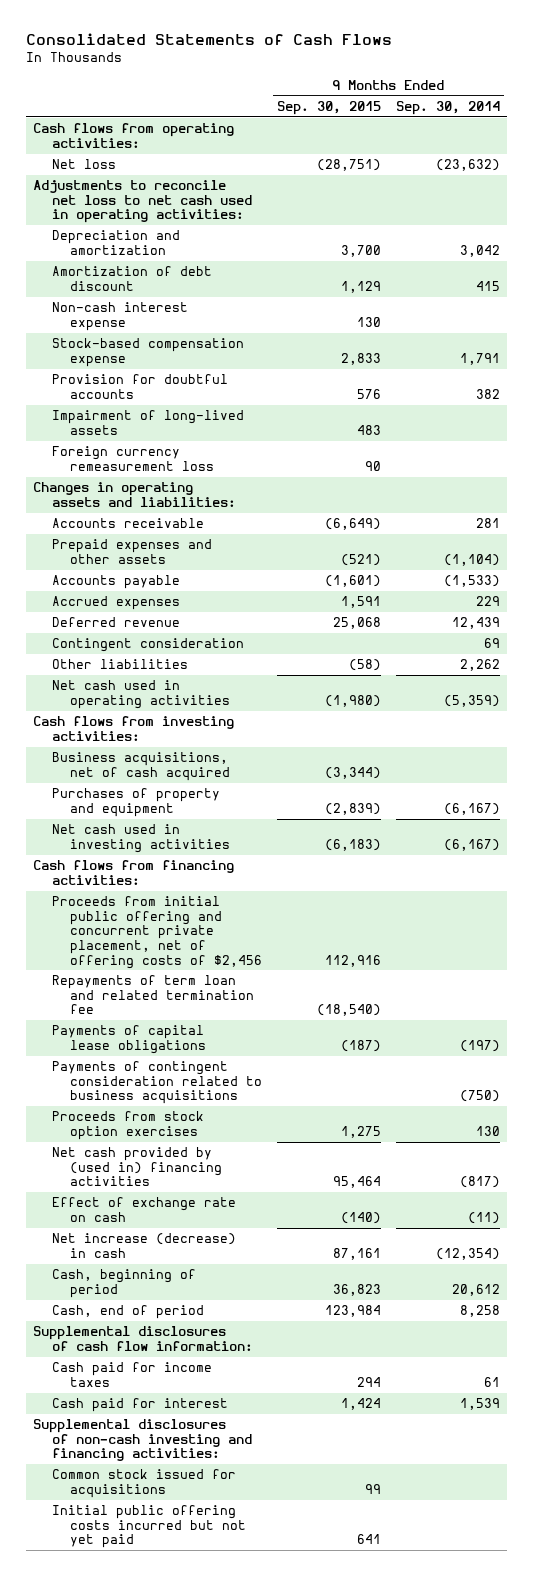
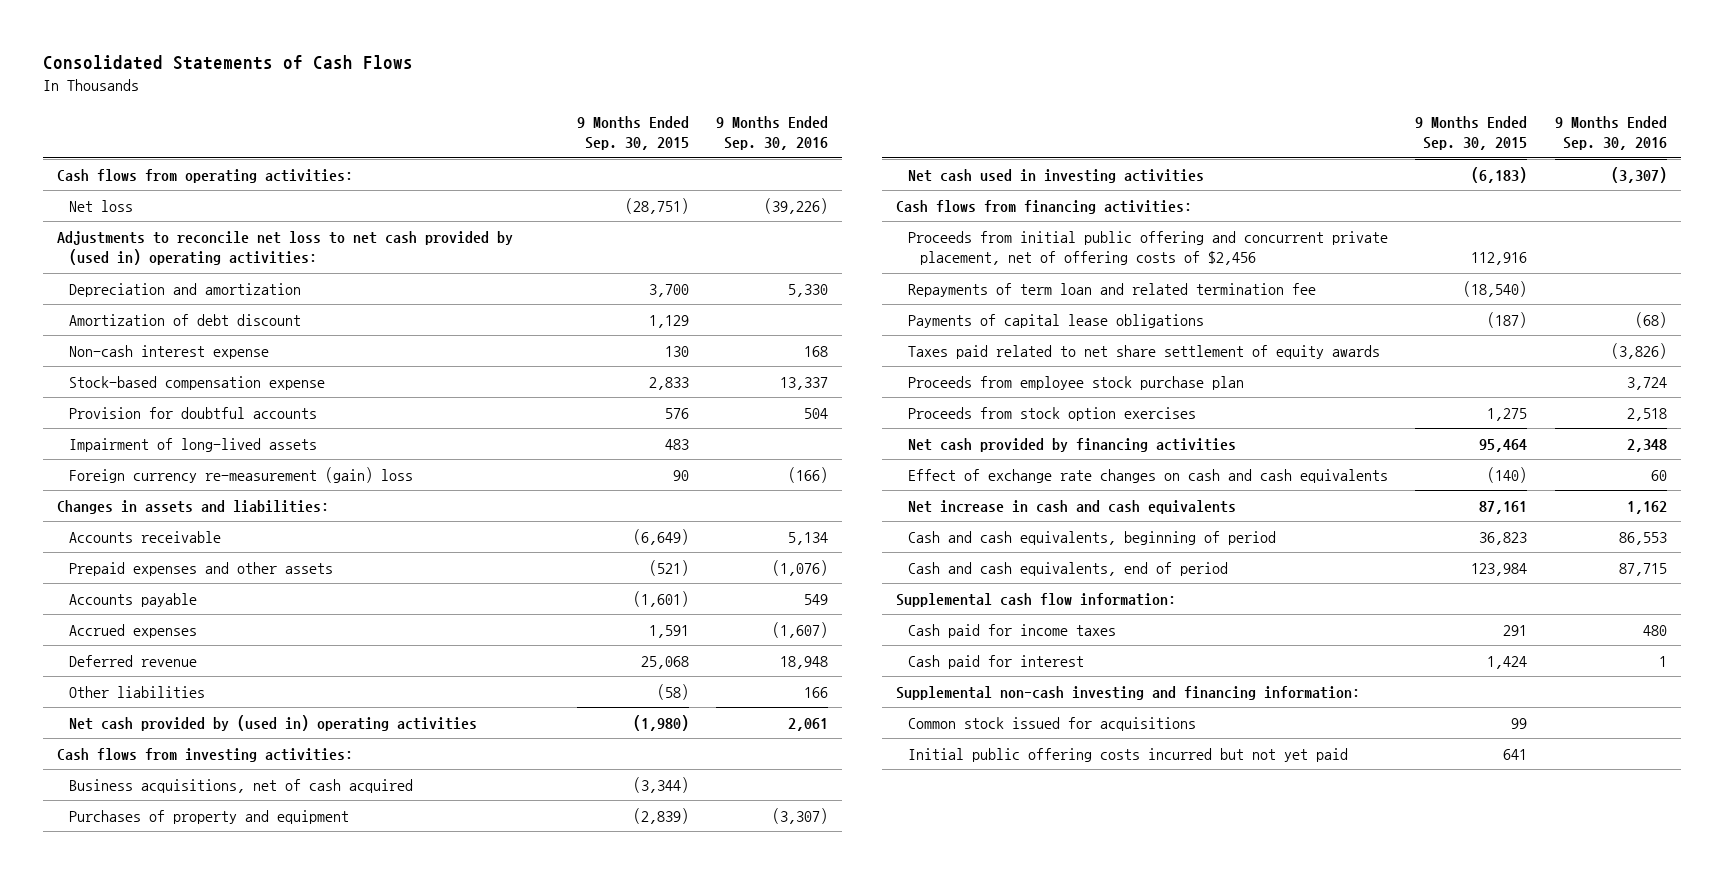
- | 9 Months Ended Sep. 30, 2015 | 9 Months Ended Sep. 30, 2014
+ | 9 Months Ended Sep. 30, 2015 | 9 Months Ended Sep. 30, 2016
- Adjustments to reconcile net loss to net cash used in operating activities:
+ Adjustments to reconcile net loss to net cash provided by (used in) operating activities:
- Foreign currency remeasurement loss | 90 |
- Changes in operating assets and liabilities:
+ Foreign currency re-measurement (gain) loss | 90 | (166)
+ Changes in assets and liabilities:
- Contingent consideration | | 69
- Net cash used in operating activities | (1,980) | (5,359)
+ Net cash provided by (used in) operating activities | (1,980) | 2,061
- Payments of contingent consideration related to business acquisitions | | (750)
+ Taxes paid related to net share settlement of equity awards | | (3,826)
+ Proceeds from employee stock purchase plan | | 3,724
- Net cash provided by (used in) financing activities | 95,464 | (817)
- Effect of exchange rate on cash | (140) | (11)
- Net increase (decrease) in cash | 87,161 | (12,354)
- Cash, beginning of period | 36,823 | 20,612
- Cash, end of period | 123,984 | 8,258
- Supplemental disclosures of cash flow information:
- Cash paid for income taxes | 294 | 61
+ Net cash provided by financing activities | 95,464 | 2,348
+ Effect of exchange rate changes on cash and cash equivalents | (140) | 60
+ Net increase in cash and cash equivalents | 87,161 | 1,162
+ Cash and cash equivalents, beginning of period | 36,823 | 86,553
+ Cash and cash equivalents, end of period | 123,984 | 87,715
+ Supplemental cash flow information:
+ Cash paid for income taxes | 291 | 480
- Supplemental disclosures of non-cash investing and financing activities:
+ Supplemental non-cash investing and financing information:

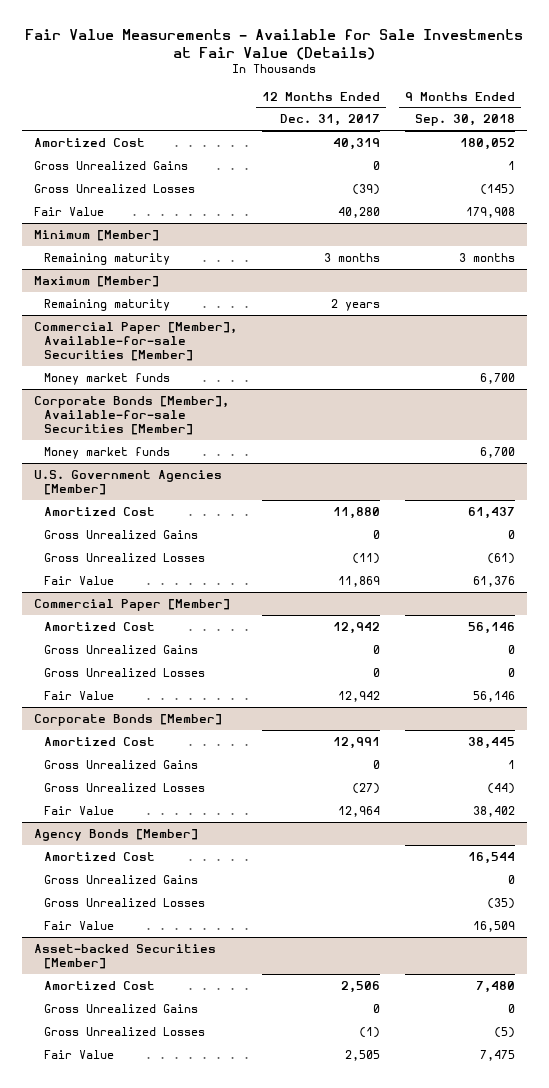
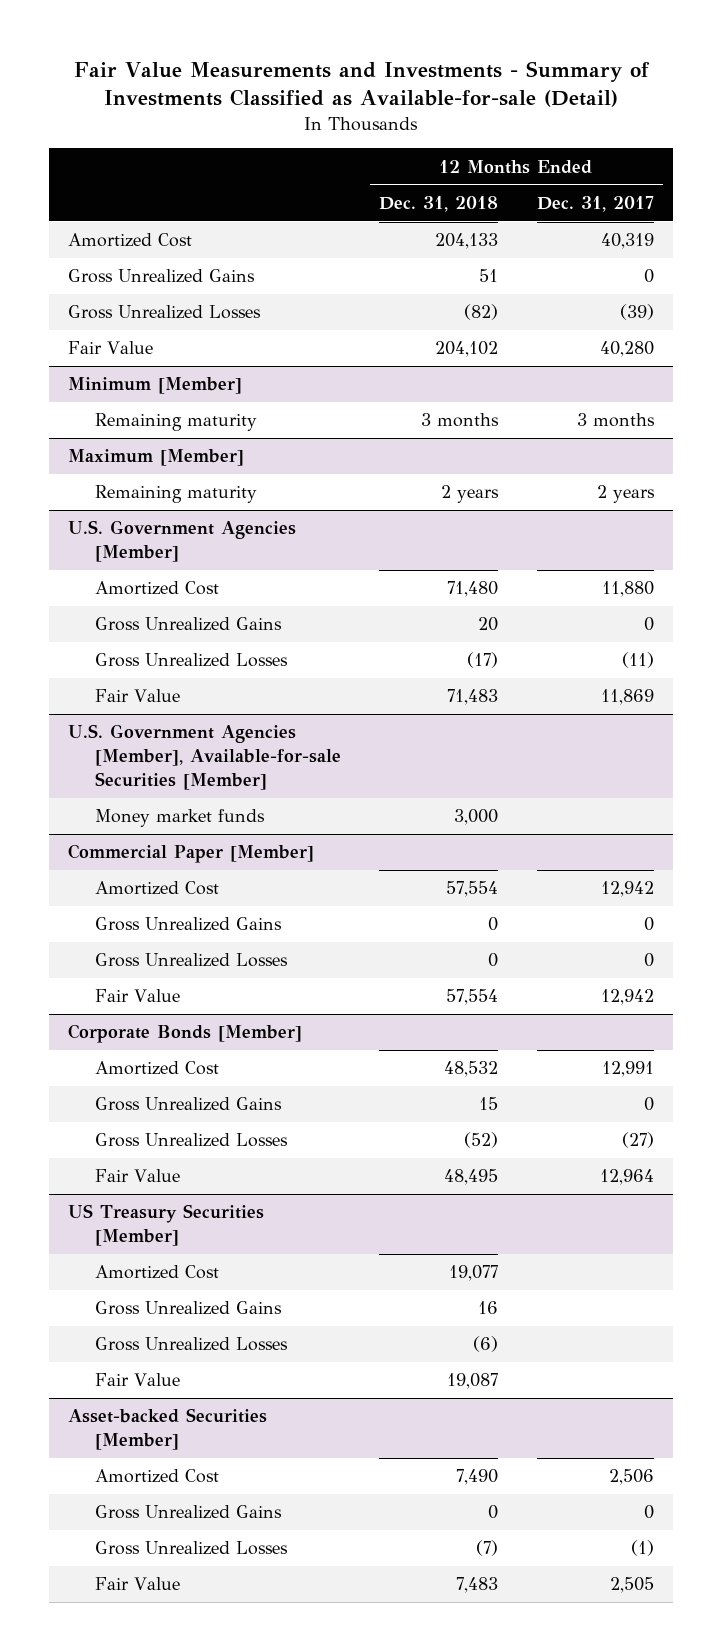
- Fair Value Measurements - Available for Sale Investments at Fair Value (Details)
+ Fair Value Measurements and Investments - Summary of Investments Classified as Available-for-sale (Detail)
- | 12 Months Ended Dec. 31, 2017 | 9 Months Ended Sep. 30, 2018
+ | 12 Months Ended Dec. 31, 2018 | 12 Months Ended Dec. 31, 2017
- Commercial Paper [Member], Available-for-sale Securities [Member]
- Money market funds | | 6,700
- Corporate Bonds [Member], Available-for-sale Securities [Member]
- Money market funds | | 6,700
+ U.S. Government Agencies [Member], Available-for-sale Securities [Member]
+ Money market funds | 3,000 |
- Agency Bonds [Member]
+ US Treasury Securities [Member]

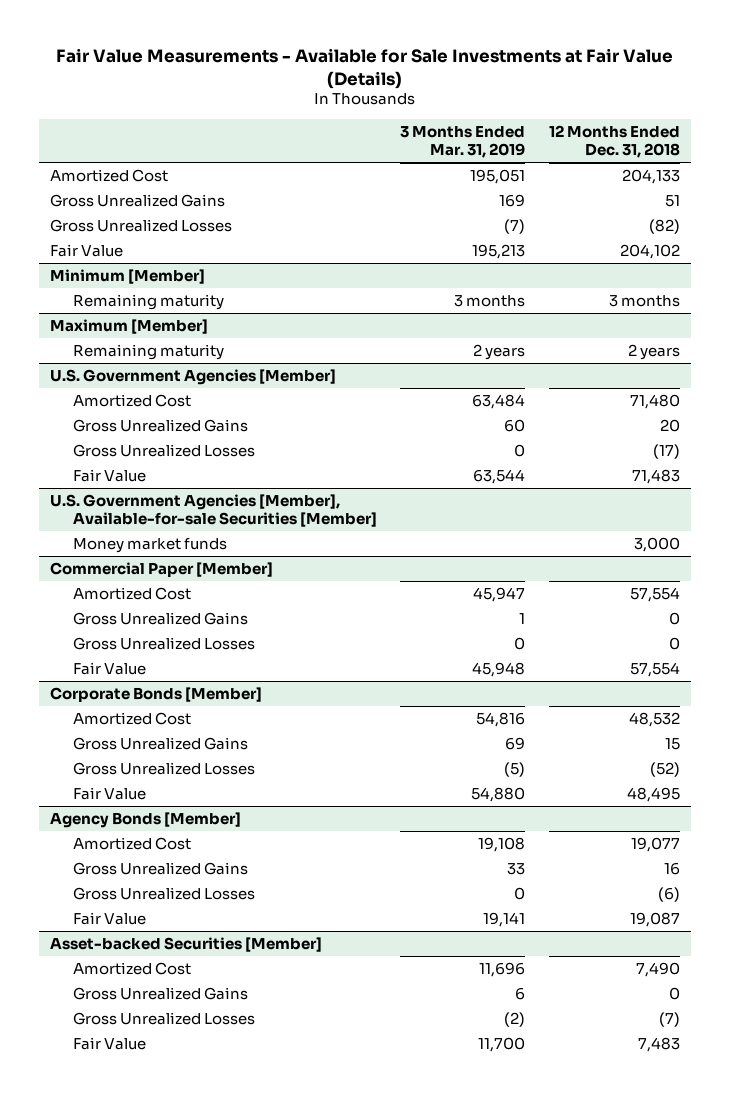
- Fair Value Measurements and Investments - Summary of Investments Classified as Available-for-sale (Detail)
+ Fair Value Measurements - Available for Sale Investments at Fair Value (Details)
- | 12 Months Ended Dec. 31, 2018 | 12 Months Ended Dec. 31, 2017
+ | 3 Months Ended Mar. 31, 2019 | 12 Months Ended Dec. 31, 2018
- US Treasury Securities [Member]
+ Agency Bonds [Member]

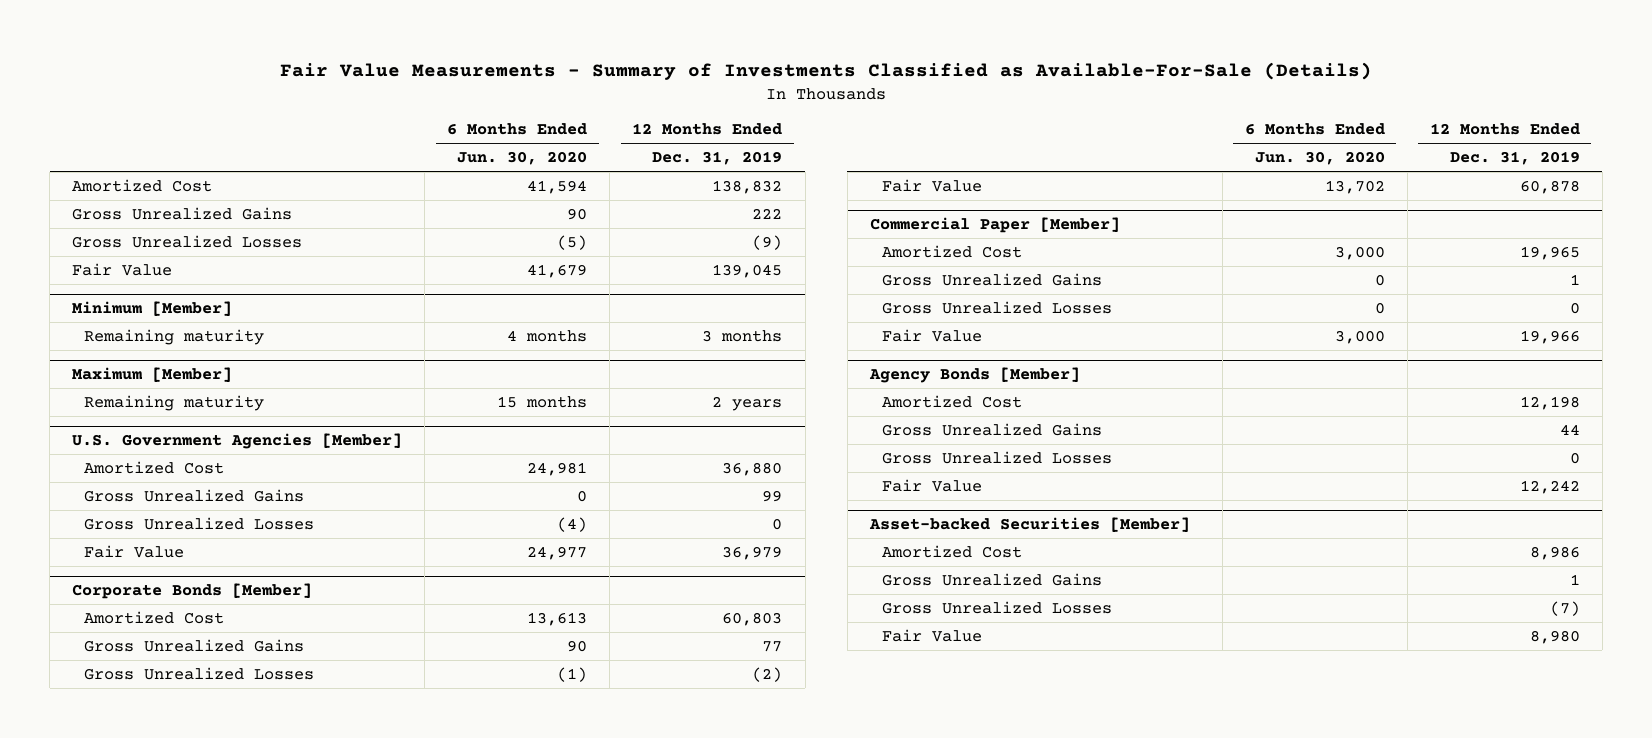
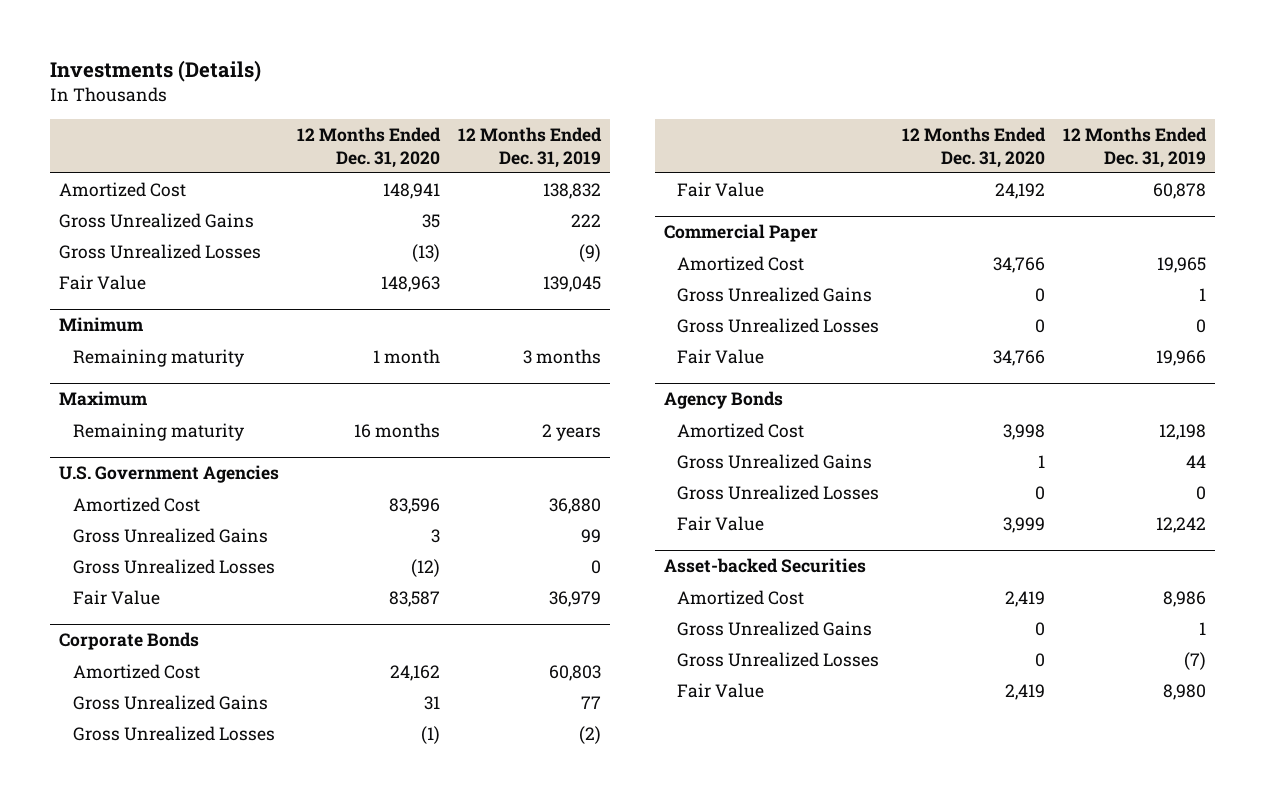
- Fair Value Measurements - Summary of Investments Classified as Available-For-Sale (Details)
+ Investments (Details)
- | 6 Months Ended Jun. 30, 2020 | 12 Months Ended Dec. 31, 2019
+ | 12 Months Ended Dec. 31, 2020 | 12 Months Ended Dec. 31, 2019
- Minimum [Member]
+ Minimum
- Maximum [Member]
+ Maximum
- U.S. Government Agencies [Member]
+ U.S. Government Agencies
- Corporate Bonds [Member]
+ Corporate Bonds
- Commercial Paper [Member]
+ Commercial Paper
- Agency Bonds [Member]
+ Agency Bonds
- Asset-backed Securities [Member]
+ Asset-backed Securities

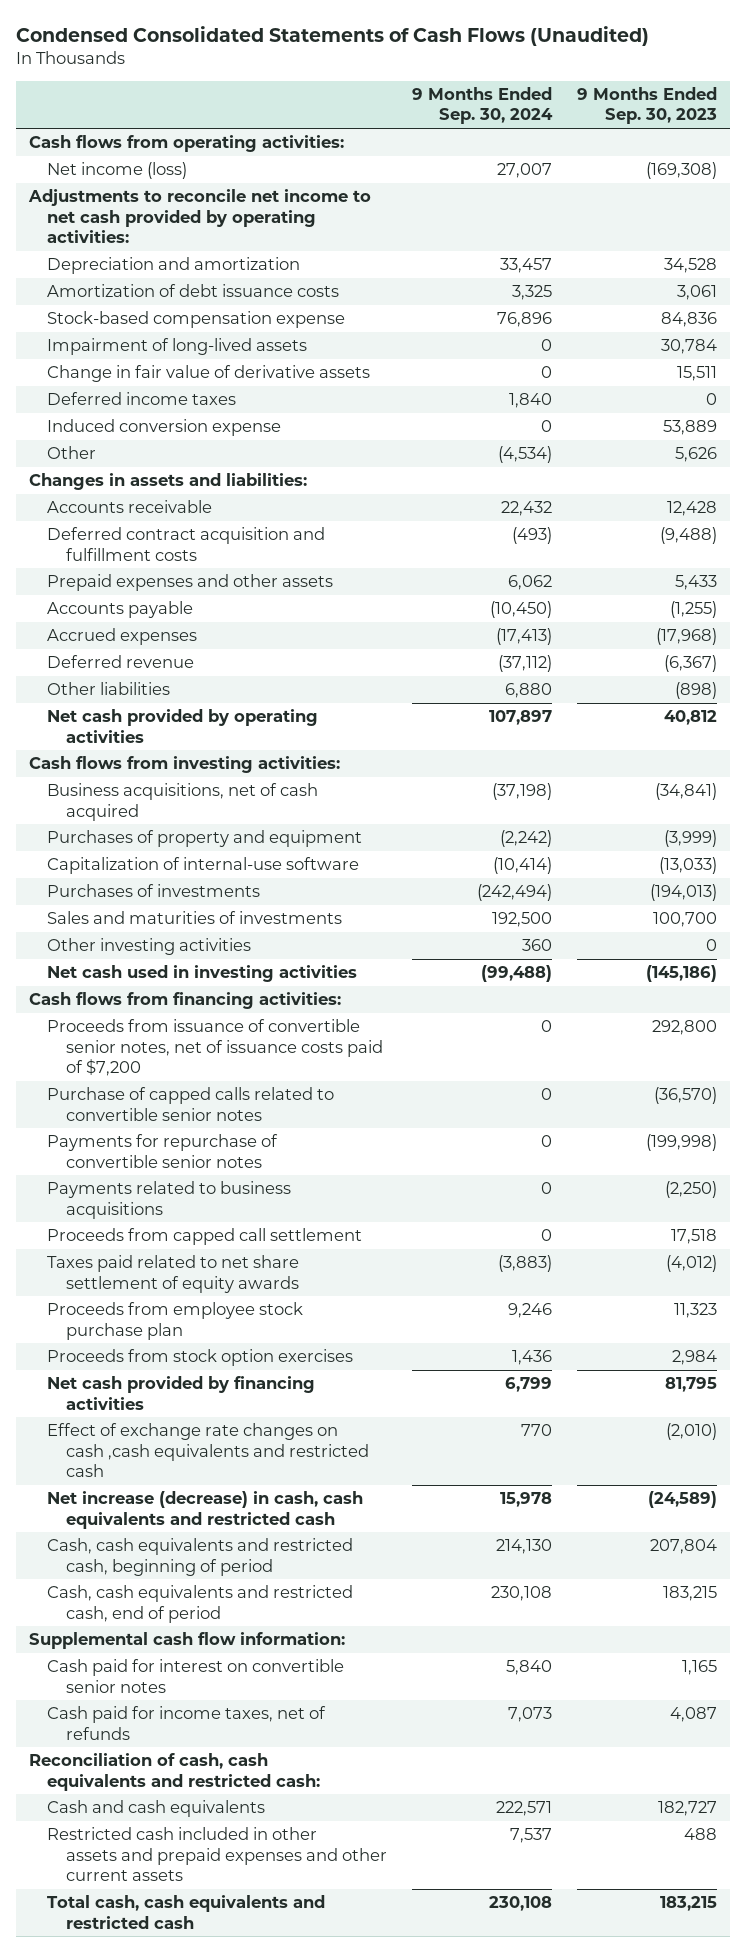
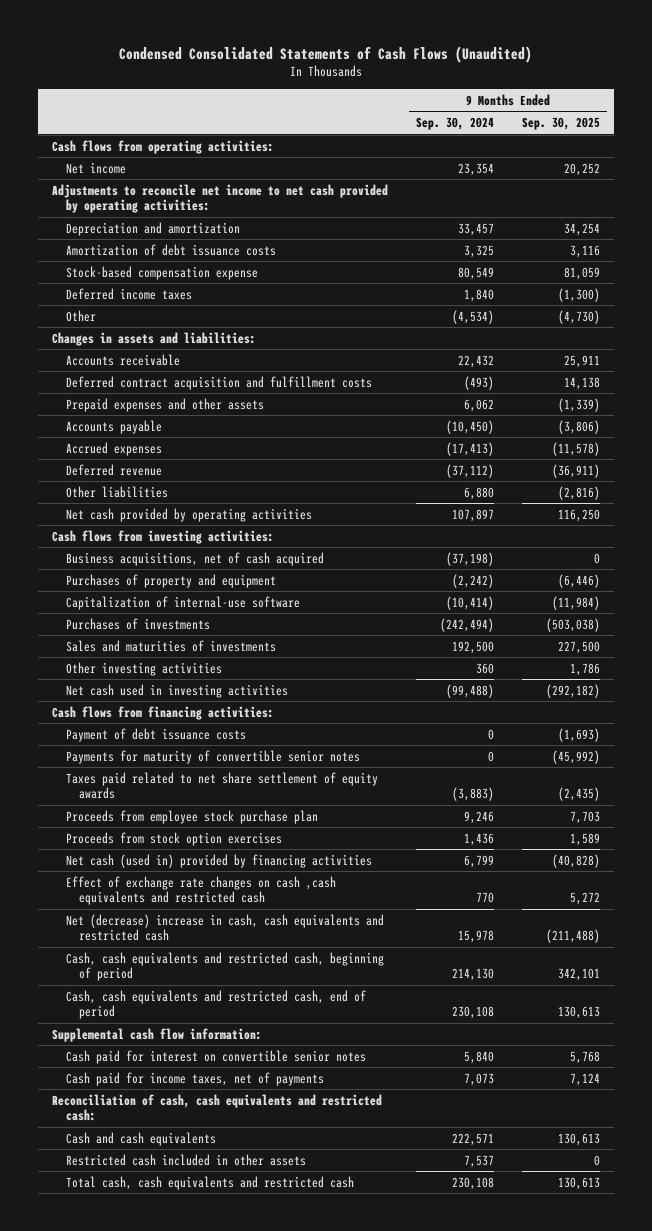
- | 9 Months Ended Sep. 30, 2024 | 9 Months Ended Sep. 30, 2023
+ | 9 Months Ended Sep. 30, 2024 | 9 Months Ended Sep. 30, 2025
- Net income (loss) | 27,007 | (169,308)
+ Net income | 23,354 | 20,252
- Stock-based compensation expense | 76,896 | 84,836
- Impairment of long-lived assets | 0 | 30,784
- Change in fair value of derivative assets | 0 | 15,511
+ Stock-based compensation expense | 80,549 | 81,059
- Induced conversion expense | 0 | 53,889
- Proceeds from issuance of convertible senior notes, net of issuance costs paid of $7,200 | 0 | 292,800
- Purchase of capped calls related to convertible senior notes | 0 | (36,570)
- Payments for repurchase of convertible senior notes | 0 | (199,998)
- Payments related to business acquisitions | 0 | (2,250)
- Proceeds from capped call settlement | 0 | 17,518
+ Payment of debt issuance costs | 0 | (1,693)
+ Payments for maturity of convertible senior notes | 0 | (45,992)
- Net cash provided by financing activities | 6,799 | 81,795
+ Net cash (used in) provided by financing activities | 6,799 | (40,828)
- Net increase (decrease) in cash, cash equivalents and restricted cash | 15,978 | (24,589)
+ Net (decrease) increase in cash, cash equivalents and restricted cash | 15,978 | (211,488)
- Cash paid for income taxes, net of refunds | 7,073 | 4,087
+ Cash paid for income taxes, net of payments | 7,073 | 7,124
- Restricted cash included in other assets and prepaid expenses and other current assets | 7,537 | 488
+ Restricted cash included in other assets | 7,537 | 0

